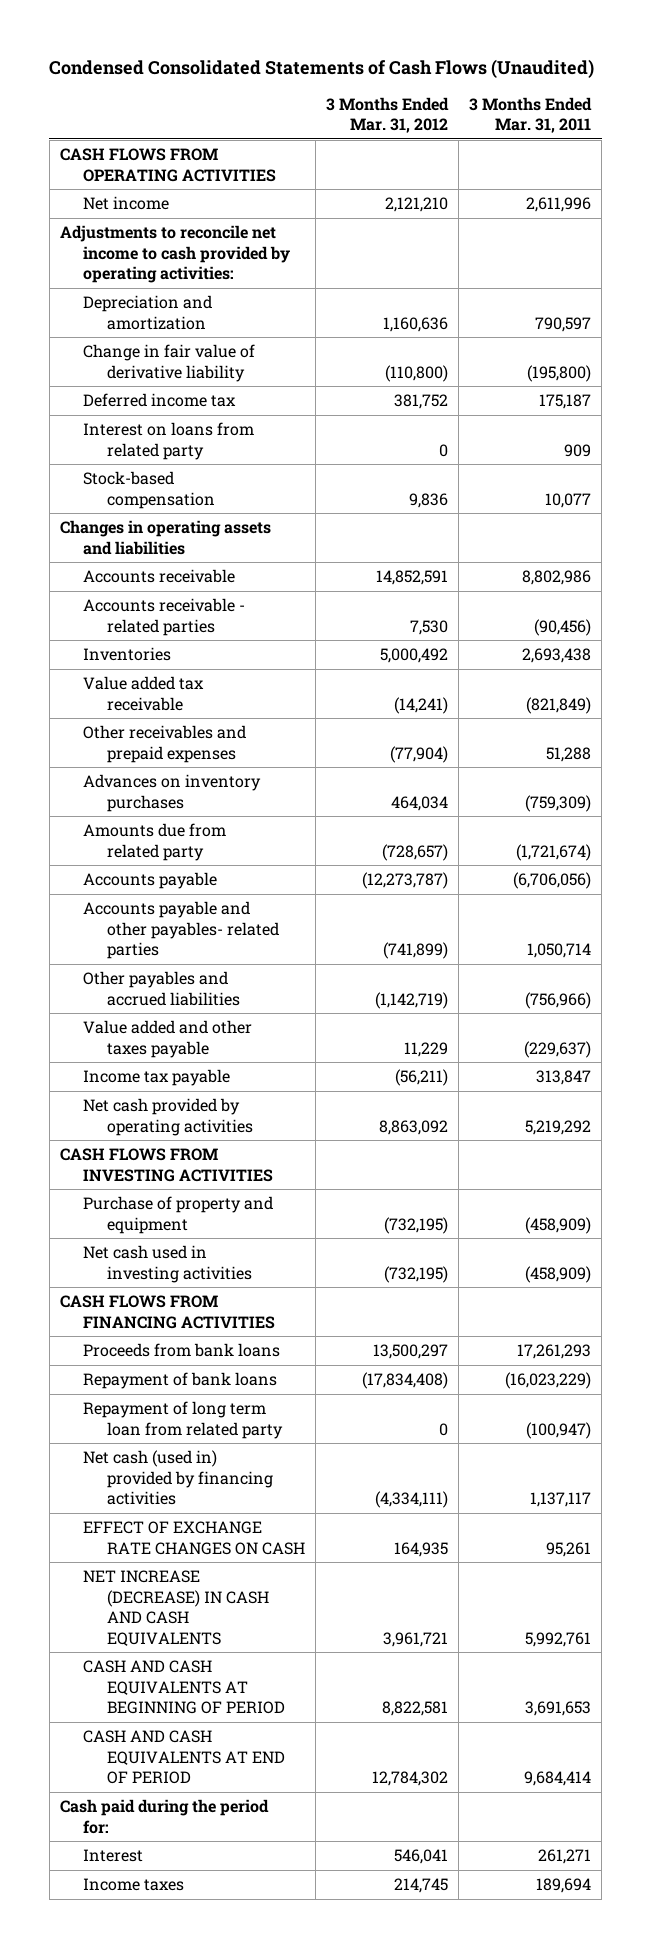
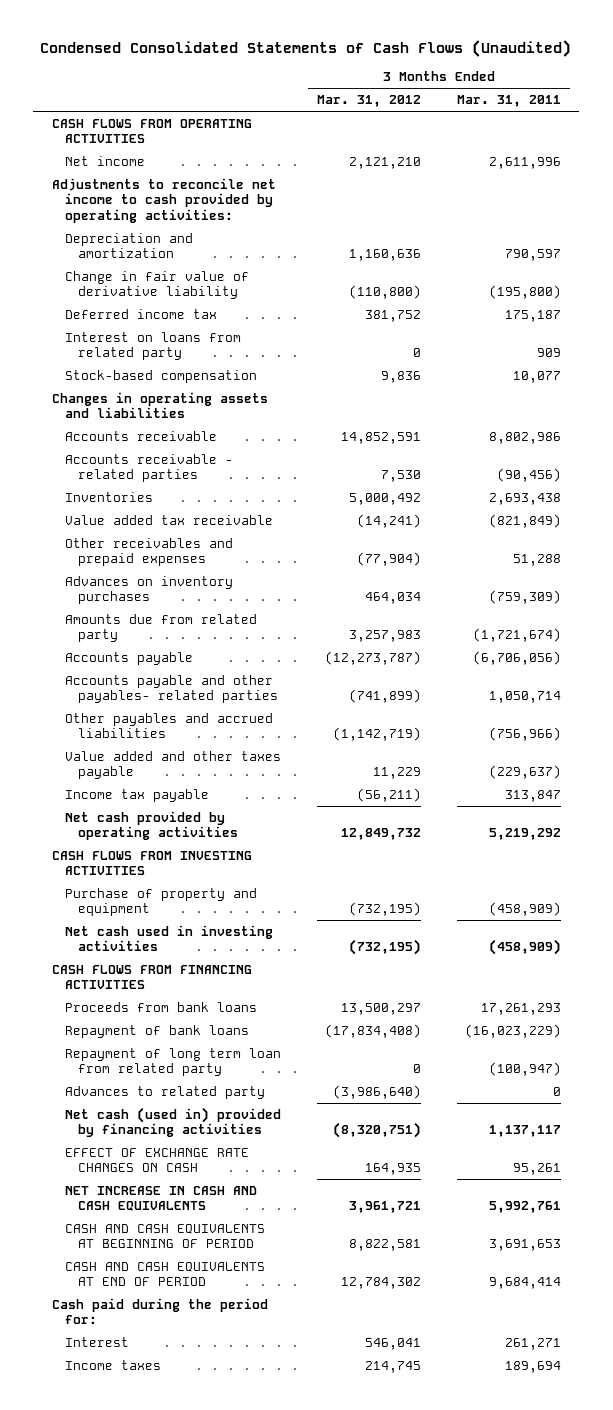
- Amounts due from related party | (728,657) | (1,721,674)
+ Amounts due from related party | 3,257,983 | (1,721,674)
- Net cash provided by operating activities | 8,863,092 | 5,219,292
+ Net cash provided by operating activities | 12,849,732 | 5,219,292
- Net cash (used in) provided by financing activities | (4,334,111) | 1,137,117
+ Advances to related party | (3,986,640) | 0
+ Net cash (used in) provided by financing activities | (8,320,751) | 1,137,117
- NET INCREASE (DECREASE) IN CASH AND CASH EQUIVALENTS | 3,961,721 | 5,992,761
+ NET INCREASE IN CASH AND CASH EQUIVALENTS | 3,961,721 | 5,992,761

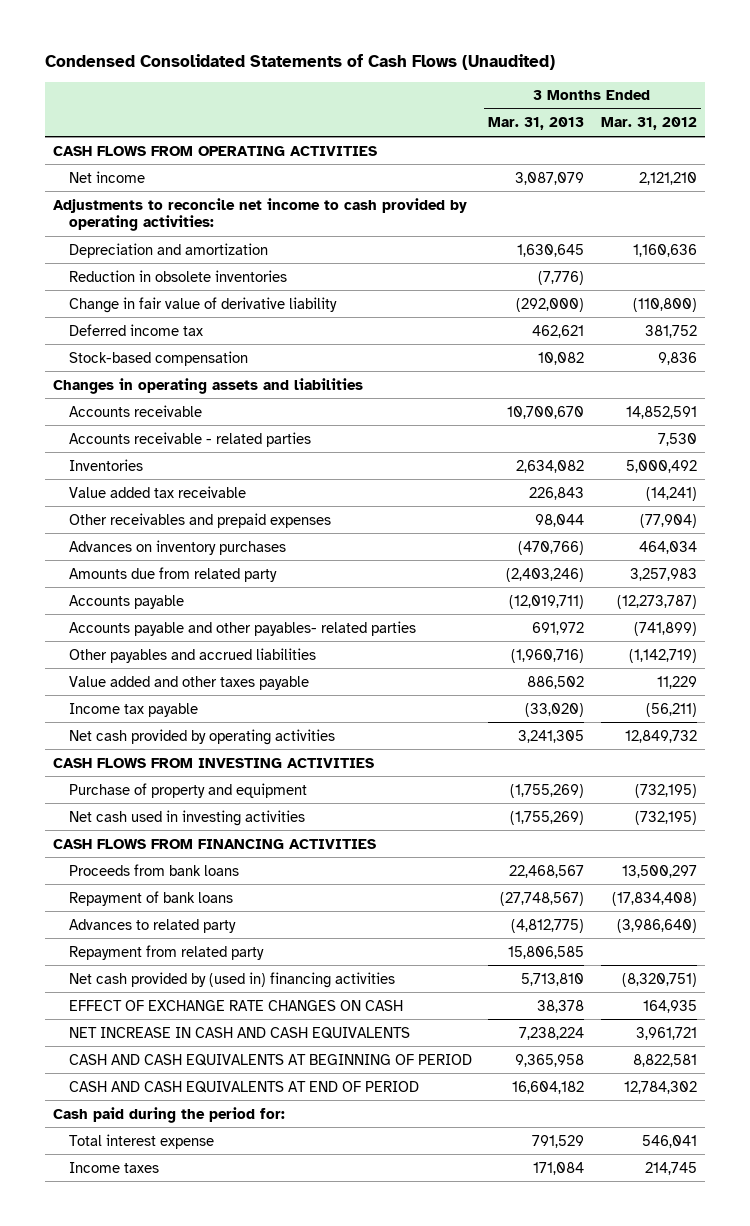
- | 3 Months Ended Mar. 31, 2012 | 3 Months Ended Mar. 31, 2011
+ | 3 Months Ended Mar. 31, 2013 | 3 Months Ended Mar. 31, 2012
+ Reduction in obsolete inventories | (7,776) |
- Interest on loans from related party | 0 | 909
- Repayment of long term loan from related party | 0 | (100,947)
- Net cash (used in) provided by financing activities | (8,320,751) | 1,137,117
+ Repayment from related party | 15,806,585 |
+ Net cash provided by (used in) financing activities | 5,713,810 | (8,320,751)
- Interest | 546,041 | 261,271
+ Total interest expense | 791,529 | 546,041

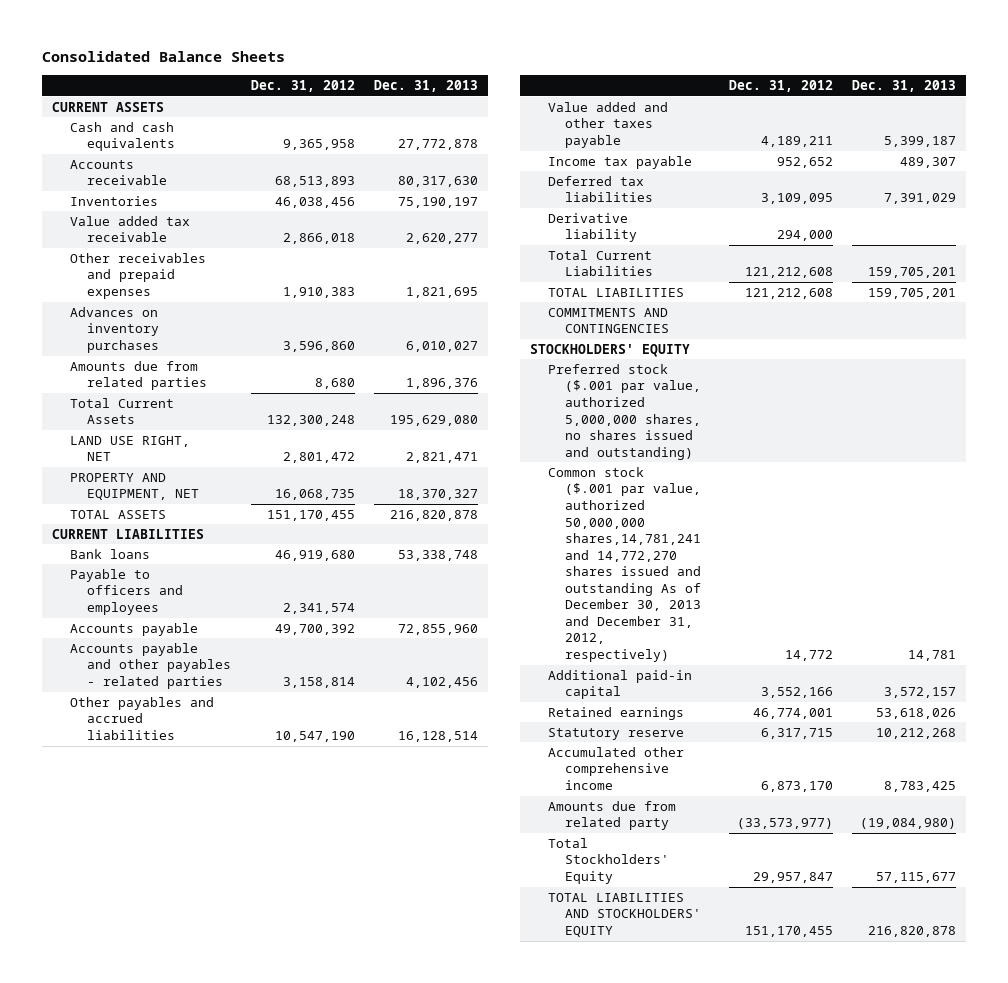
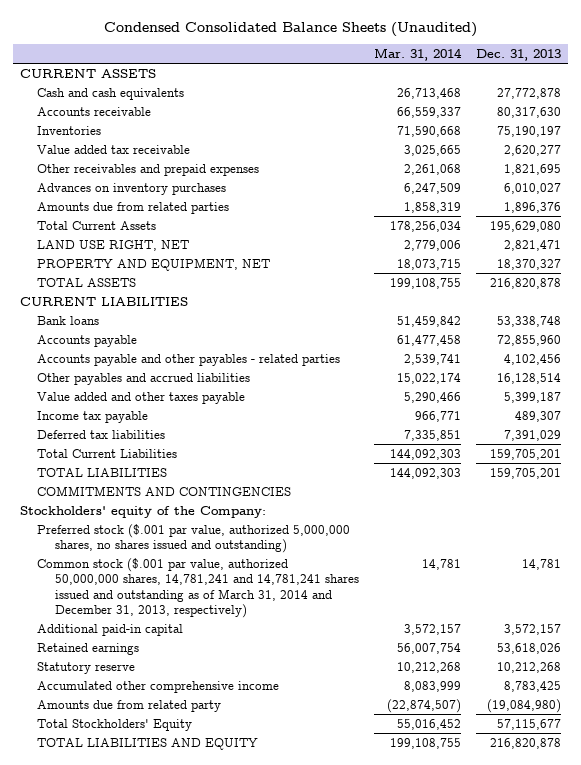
- Consolidated Balance Sheets
+ Condensed Consolidated Balance Sheets (Unaudited)
- | Dec. 31, 2012 | Dec. 31, 2013
+ | Mar. 31, 2014 | Dec. 31, 2013
- Payable to officers and employees | 2,341,574 |
- Derivative liability | 294,000 |
- STOCKHOLDERS' EQUITY
+ Stockholders' equity of the Company:
- Common stock ($.001 par value, authorized 50,000,000 shares,14,781,241 and 14,772,270 shares issued and outstanding As of December 30, 2013 and December 31, 2012, respectively) | 14,772 | 14,781
+ Common stock ($.001 par value, authorized 50,000,000 shares, 14,781,241 and 14,781,241 shares issued and outstanding as of March 31, 2014 and December 31, 2013, respectively) | 14,781 | 14,781
- TOTAL LIABILITIES AND STOCKHOLDERS' EQUITY | 151,170,455 | 216,820,878
+ TOTAL LIABILITIES AND EQUITY | 199,108,755 | 216,820,878

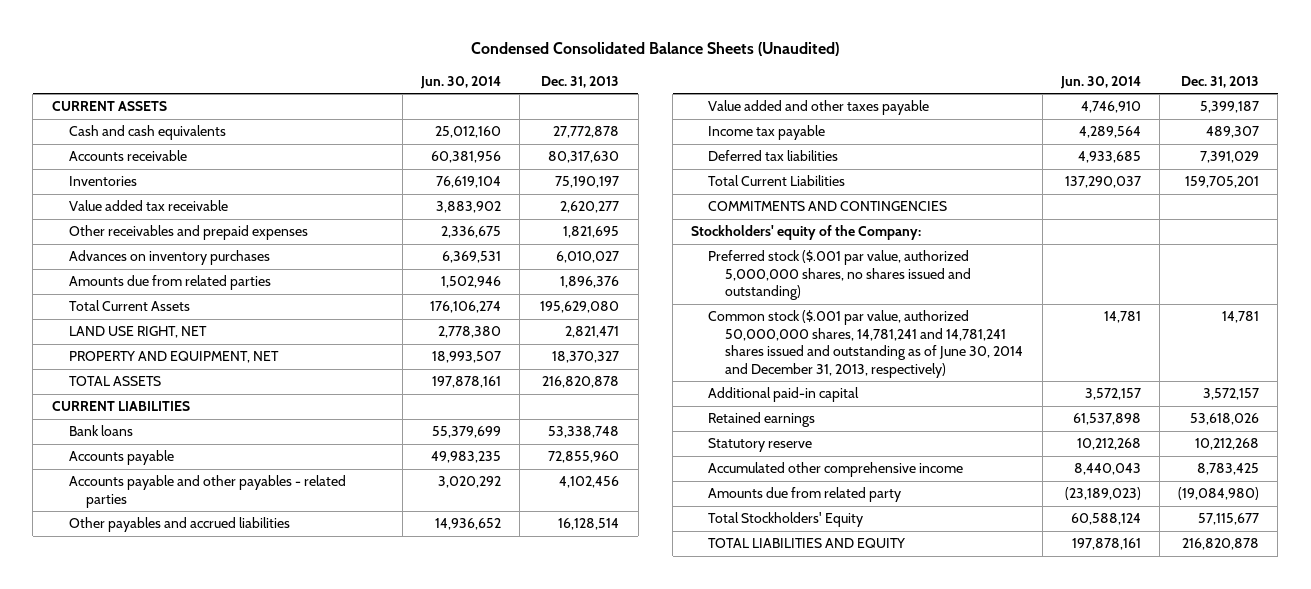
- | Mar. 31, 2014 | Dec. 31, 2013
+ | Jun. 30, 2014 | Dec. 31, 2013
- TOTAL LIABILITIES | 144,092,303 | 159,705,201
- Common stock ($.001 par value, authorized 50,000,000 shares, 14,781,241 and 14,781,241 shares issued and outstanding as of March 31, 2014 and December 31, 2013, respectively) | 14,781 | 14,781
+ Common stock ($.001 par value, authorized 50,000,000 shares, 14,781,241 and 14,781,241 shares issued and outstanding as of June 30, 2014 and December 31, 2013, respectively) | 14,781 | 14,781

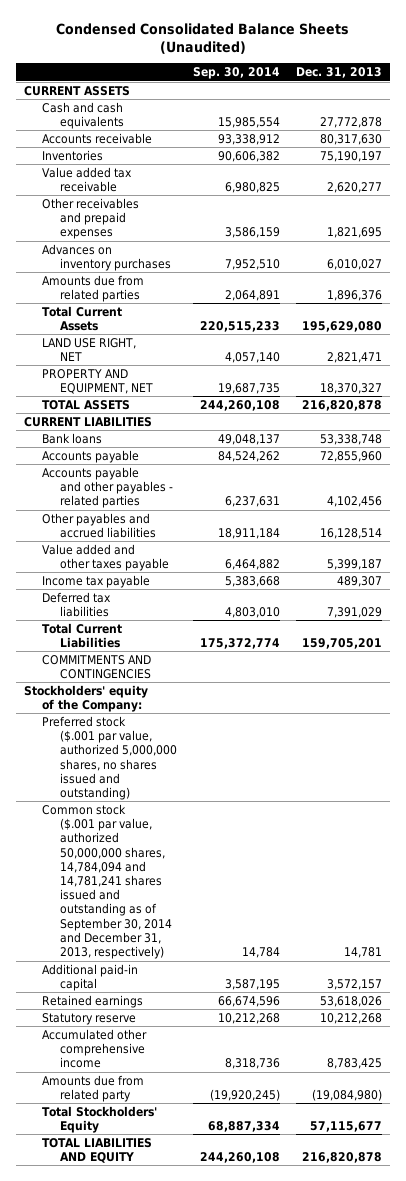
- | Jun. 30, 2014 | Dec. 31, 2013
+ | Sep. 30, 2014 | Dec. 31, 2013
- Common stock ($.001 par value, authorized 50,000,000 shares, 14,781,241 and 14,781,241 shares issued and outstanding as of June 30, 2014 and December 31, 2013, respectively) | 14,781 | 14,781
+ Common stock ($.001 par value, authorized 50,000,000 shares, 14,784,094 and 14,781,241 shares issued and outstanding as of September 30, 2014 and December 31, 2013, respectively) | 14,784 | 14,781

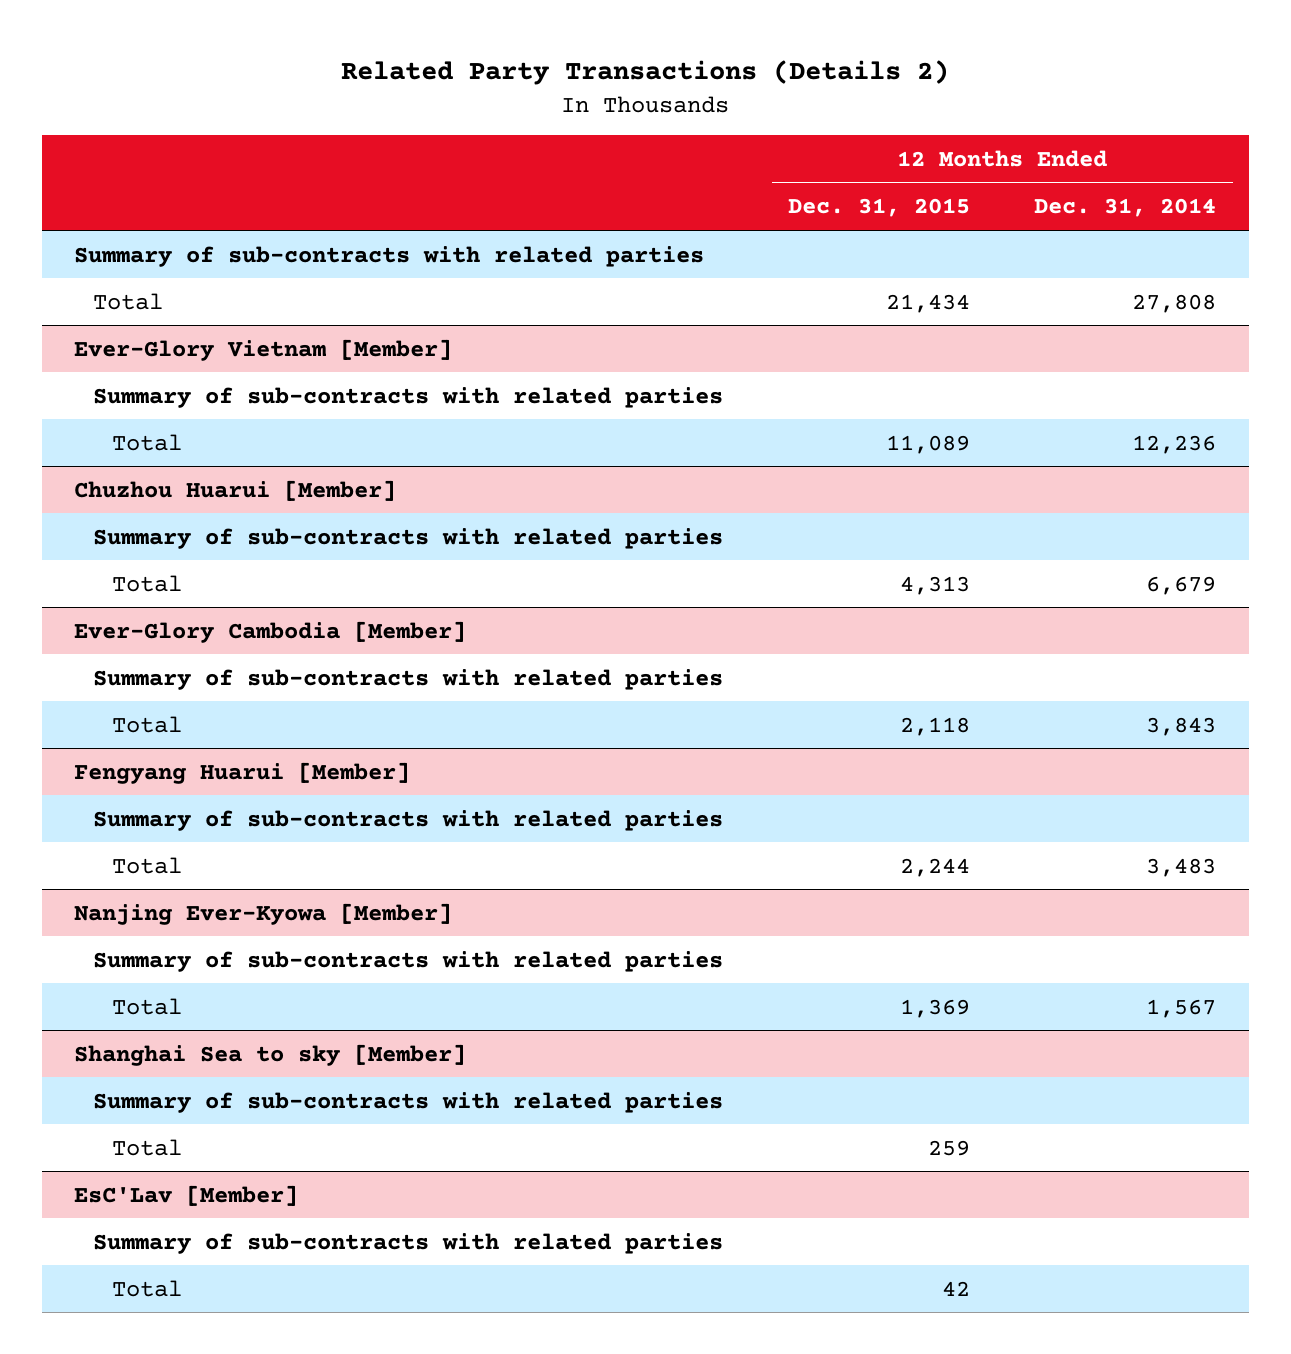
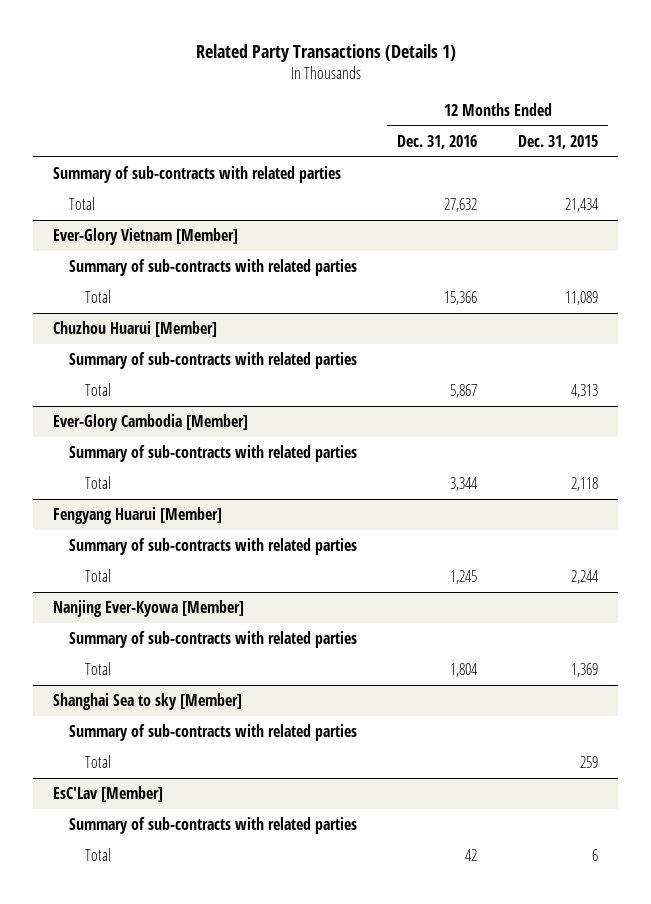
- Related Party Transactions (Details 2)
+ Related Party Transactions (Details 1)
- | 12 Months Ended Dec. 31, 2015 | 12 Months Ended Dec. 31, 2014
+ | 12 Months Ended Dec. 31, 2016 | 12 Months Ended Dec. 31, 2015
@ EsC'Lav [Member]
- Total | 42 |
+ Total | 42 | 6

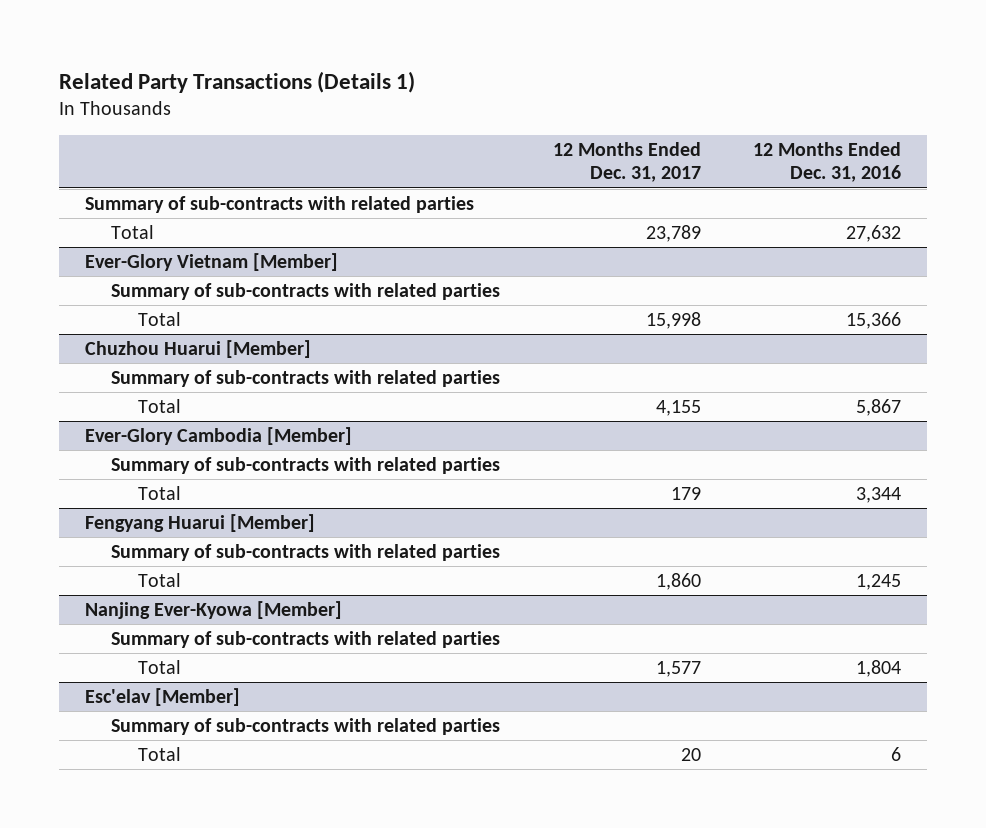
- | 12 Months Ended Dec. 31, 2016 | 12 Months Ended Dec. 31, 2015
+ | 12 Months Ended Dec. 31, 2017 | 12 Months Ended Dec. 31, 2016
- Shanghai Sea to sky [Member]
- Summary of sub-contracts with related parties
- Total | | 259
- EsC'Lav [Member]
+ Esc'elav [Member]
- Total | 42 | 6
+ Total | 20 | 6

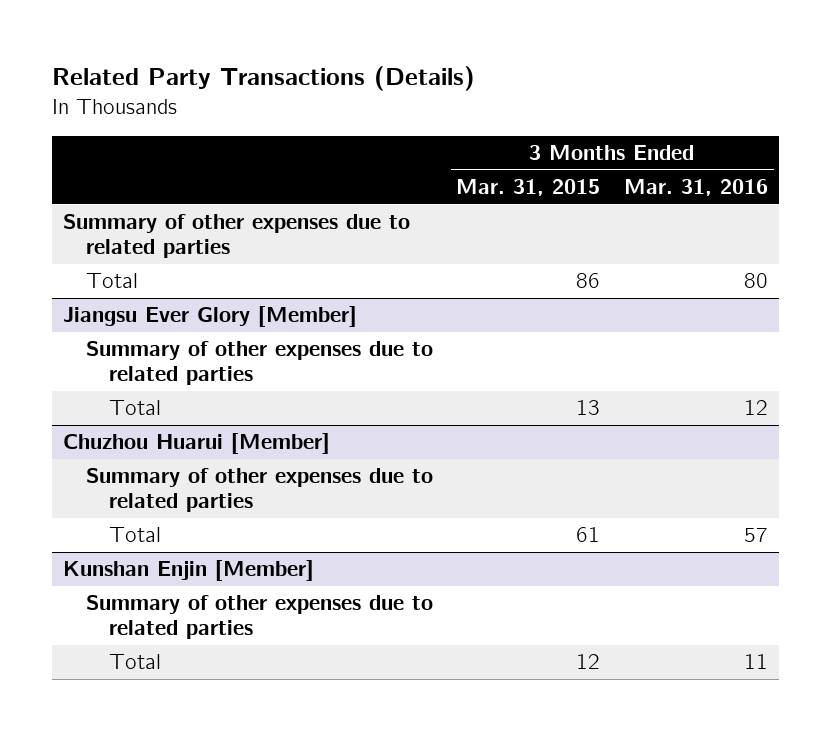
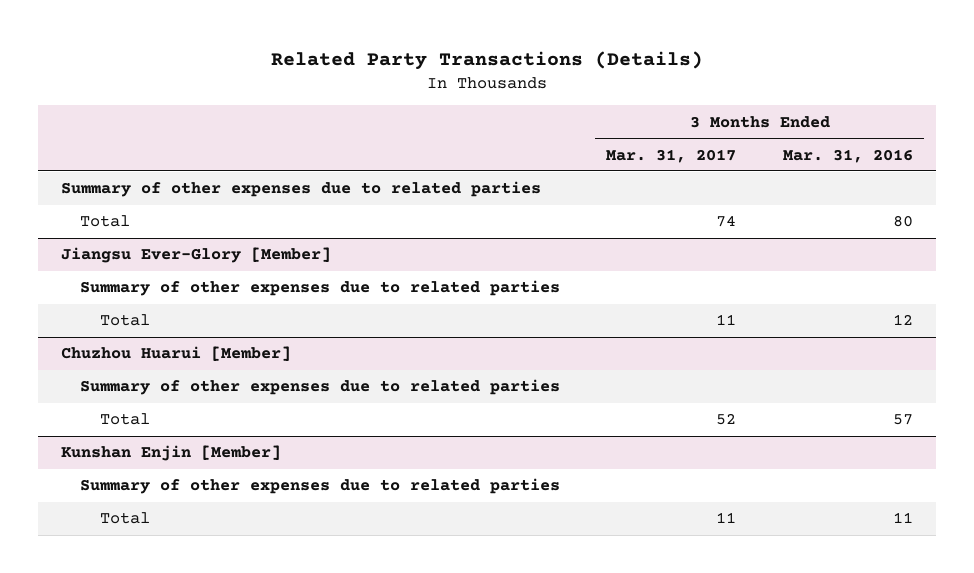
- | 3 Months Ended Mar. 31, 2015 | 3 Months Ended Mar. 31, 2016
+ | 3 Months Ended Mar. 31, 2017 | 3 Months Ended Mar. 31, 2016
- Jiangsu Ever Glory [Member]
+ Jiangsu Ever-Glory [Member]

